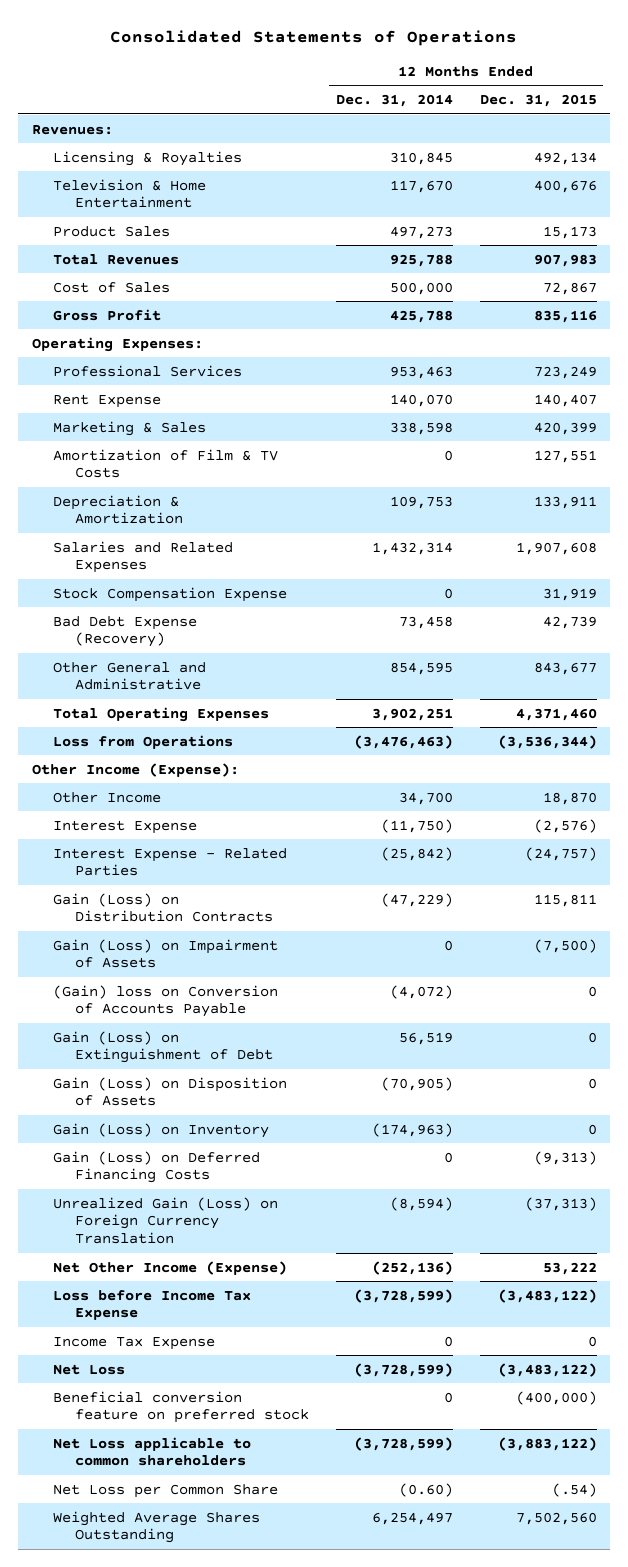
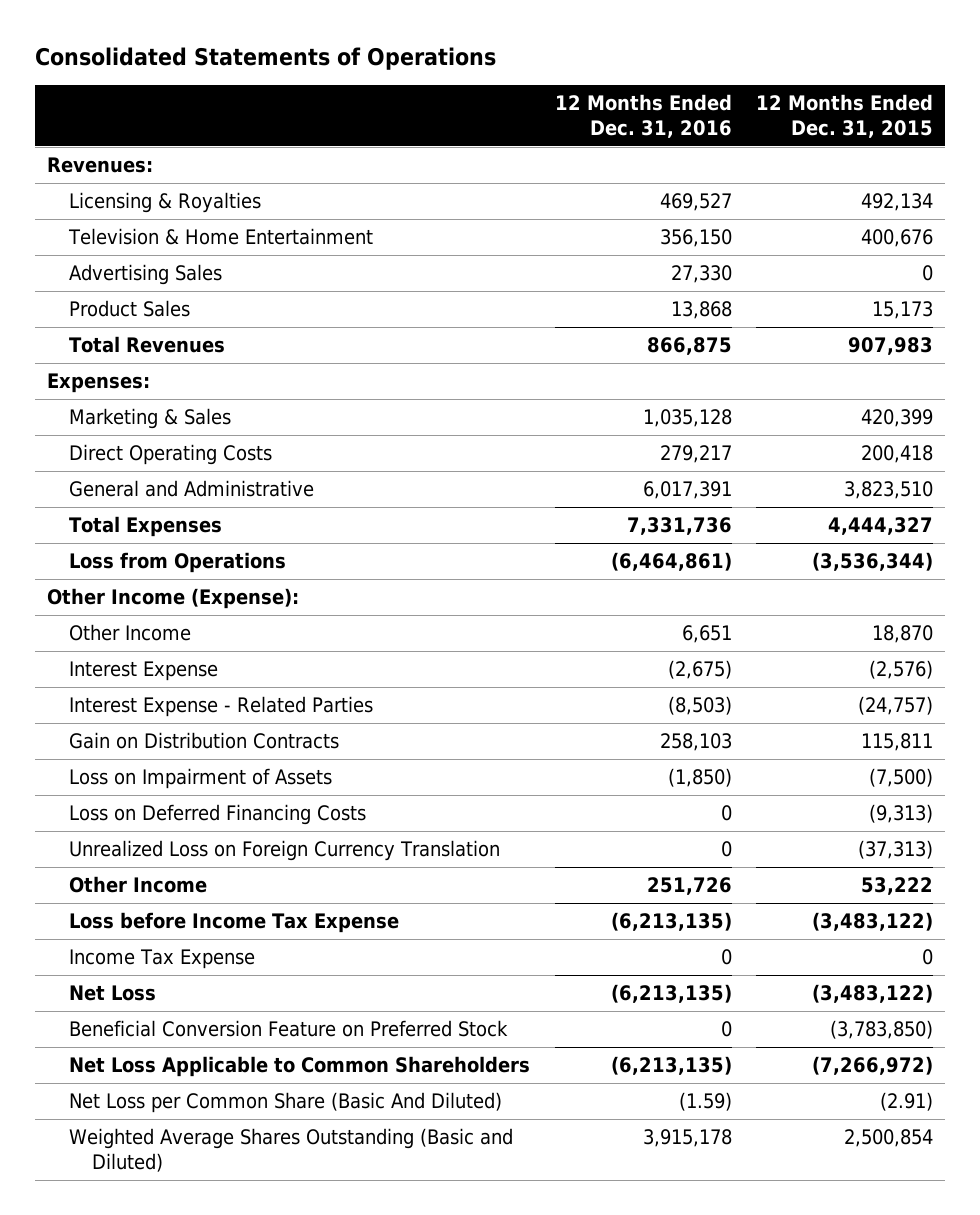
- | 12 Months Ended Dec. 31, 2014 | 12 Months Ended Dec. 31, 2015
+ | 12 Months Ended Dec. 31, 2016 | 12 Months Ended Dec. 31, 2015
+ Advertising Sales | 27,330 | 0
- Cost of Sales | 500,000 | 72,867
- Gross Profit | 425,788 | 835,116
- Operating Expenses:
- Professional Services | 953,463 | 723,249
- Rent Expense | 140,070 | 140,407
+ Expenses:
- Amortization of Film & TV Costs | 0 | 127,551
- Depreciation & Amortization | 109,753 | 133,911
- Salaries and Related Expenses | 1,432,314 | 1,907,608
- Stock Compensation Expense | 0 | 31,919
- Bad Debt Expense (Recovery) | 73,458 | 42,739
- Other General and Administrative | 854,595 | 843,677
- Total Operating Expenses | 3,902,251 | 4,371,460
+ Direct Operating Costs | 279,217 | 200,418
+ General and Administrative | 6,017,391 | 3,823,510
+ Total Expenses | 7,331,736 | 4,444,327
- Gain (Loss) on Distribution Contracts | (47,229) | 115,811
- Gain (Loss) on Impairment of Assets | 0 | (7,500)
- (Gain) loss on Conversion of Accounts Payable | (4,072) | 0
- Gain (Loss) on Extinguishment of Debt | 56,519 | 0
- Gain (Loss) on Disposition of Assets | (70,905) | 0
- Gain (Loss) on Inventory | (174,963) | 0
- Gain (Loss) on Deferred Financing Costs | 0 | (9,313)
- Unrealized Gain (Loss) on Foreign Currency Translation | (8,594) | (37,313)
- Net Other Income (Expense) | (252,136) | 53,222
+ Gain on Distribution Contracts | 258,103 | 115,811
+ Loss on Impairment of Assets | (1,850) | (7,500)
+ Loss on Deferred Financing Costs | 0 | (9,313)
+ Unrealized Loss on Foreign Currency Translation | 0 | (37,313)
+ Other Income | 251,726 | 53,222
- Beneficial conversion feature on preferred stock | 0 | (400,000)
- Net Loss applicable to common shareholders | (3,728,599) | (3,883,122)
- Net Loss per Common Share | (0.60) | (.54)
- Weighted Average Shares Outstanding | 6,254,497 | 7,502,560
+ Beneficial Conversion Feature on Preferred Stock | 0 | (3,783,850)
+ Net Loss Applicable to Common Shareholders | (6,213,135) | (7,266,972)
+ Net Loss per Common Share (Basic And Diluted) | (1.59) | (2.91)
+ Weighted Average Shares Outstanding (Basic and Diluted) | 3,915,178 | 2,500,854

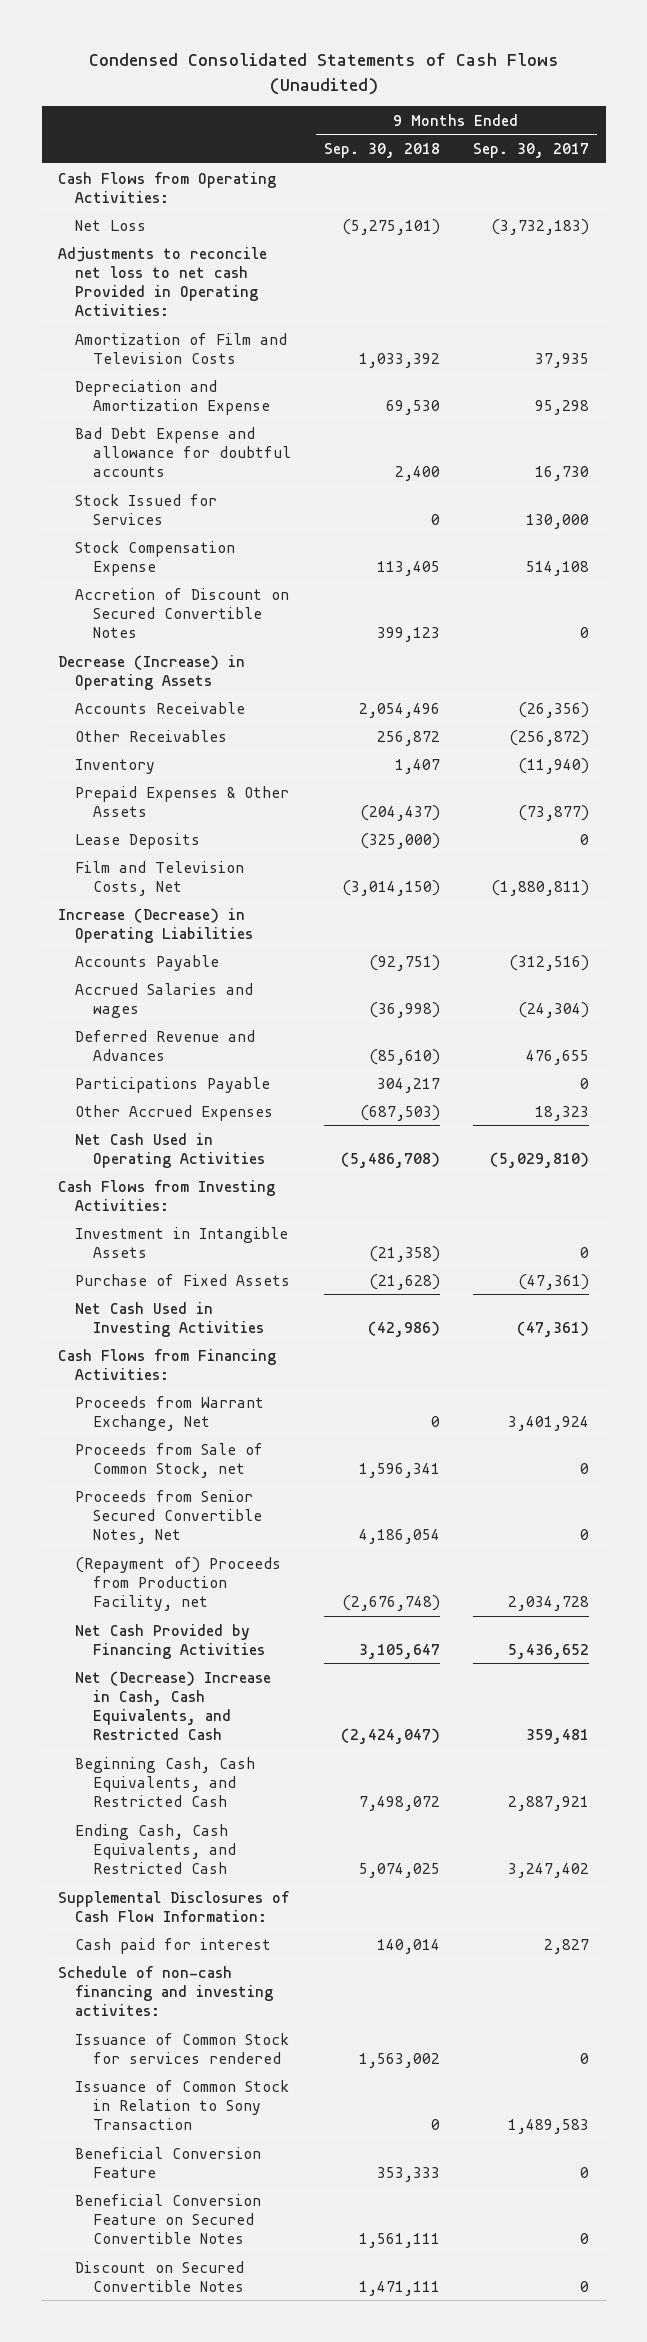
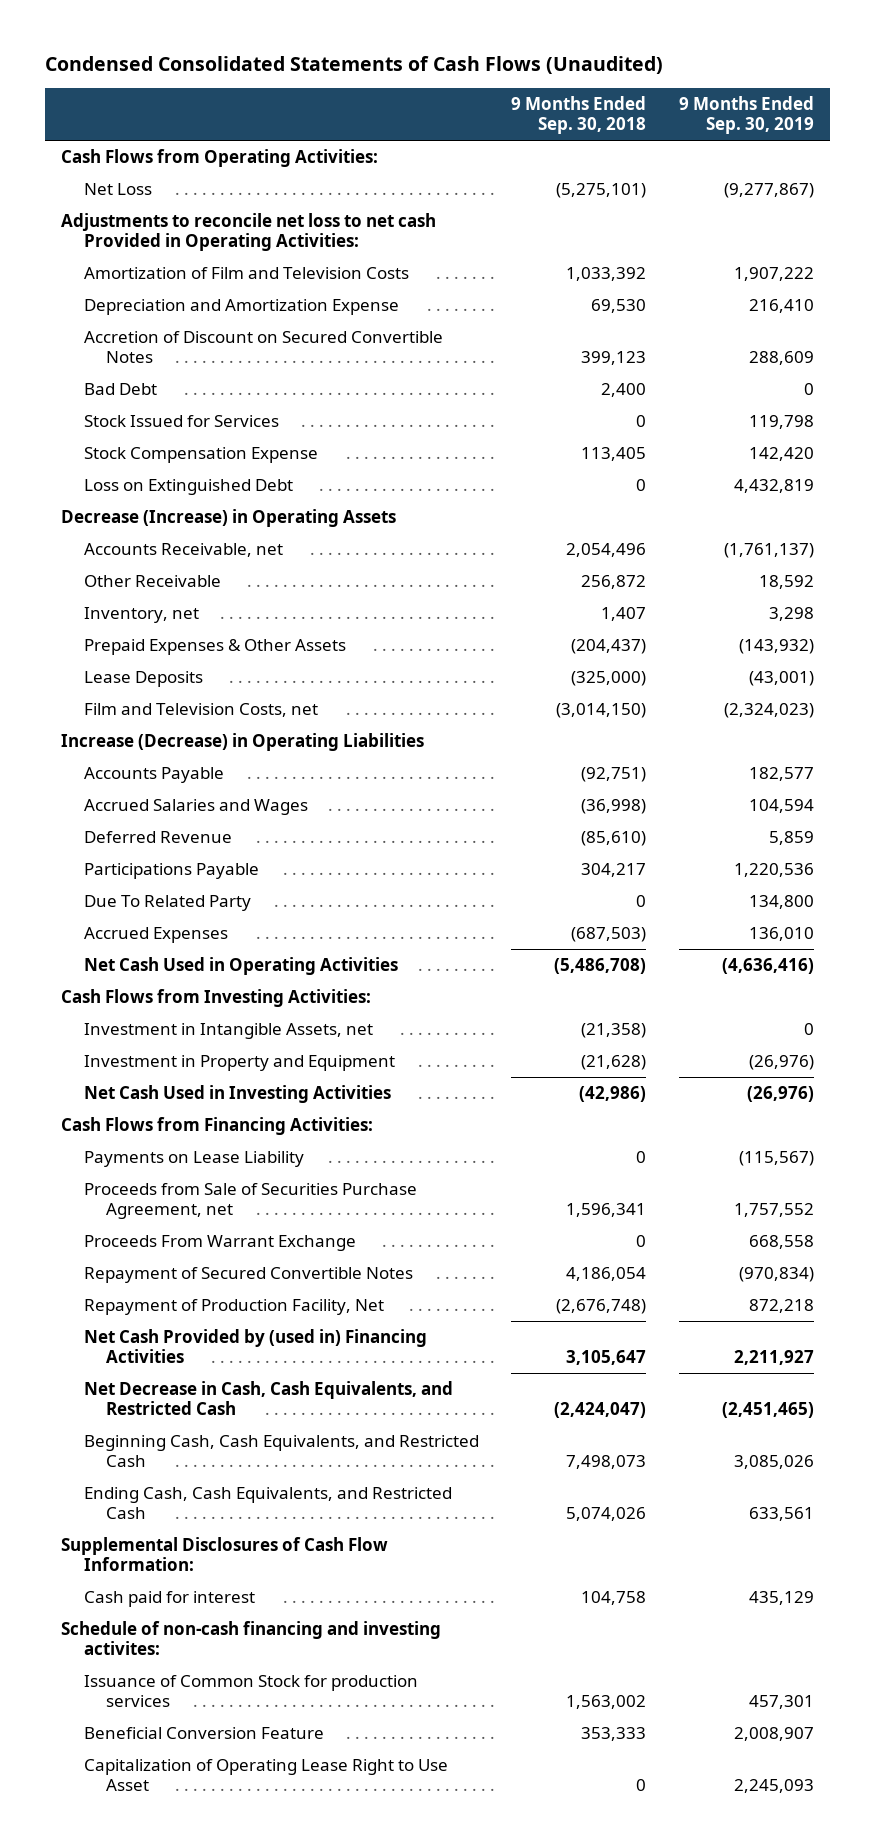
- | 9 Months Ended Sep. 30, 2018 | 9 Months Ended Sep. 30, 2017
+ | 9 Months Ended Sep. 30, 2018 | 9 Months Ended Sep. 30, 2019
- Bad Debt Expense and allowance for doubtful accounts | 2,400 | 16,730
moved up: Accretion of Discount on Secured Convertible Notes | 399,123 | 288,609
+ Bad Debt | 2,400 | 0
+ Loss on Extinguished Debt | 0 | 4,432,819
- Accounts Receivable | 2,054,496 | (26,356)
- Other Receivables | 256,872 | (256,872)
- Inventory | 1,407 | (11,940)
+ Accounts Receivable, net | 2,054,496 | (1,761,137)
+ Other Receivable | 256,872 | 18,592
+ Inventory, net | 1,407 | 3,298
- Film and Television Costs, Net | (3,014,150) | (1,880,811)
+ Film and Television Costs, net | (3,014,150) | (2,324,023)
- Accrued Salaries and wages | (36,998) | (24,304)
- Deferred Revenue and Advances | (85,610) | 476,655
+ Accrued Salaries and Wages | (36,998) | 104,594
+ Deferred Revenue | (85,610) | 5,859
- Other Accrued Expenses | (687,503) | 18,323
+ Due To Related Party | 0 | 134,800
+ Accrued Expenses | (687,503) | 136,010
- Investment in Intangible Assets | (21,358) | 0
- Purchase of Fixed Assets | (21,628) | (47,361)
+ Investment in Intangible Assets, net | (21,358) | 0
+ Investment in Property and Equipment | (21,628) | (26,976)
- Proceeds from Warrant Exchange, Net | 0 | 3,401,924
- Proceeds from Sale of Common Stock, net | 1,596,341 | 0
- Proceeds from Senior Secured Convertible Notes, Net | 4,186,054 | 0
- (Repayment of) Proceeds from Production Facility, net | (2,676,748) | 2,034,728
- Net Cash Provided by Financing Activities | 3,105,647 | 5,436,652
- Net (Decrease) Increase in Cash, Cash Equivalents, and Restricted Cash | (2,424,047) | 359,481
- Beginning Cash, Cash Equivalents, and Restricted Cash | 7,498,072 | 2,887,921
- Ending Cash, Cash Equivalents, and Restricted Cash | 5,074,025 | 3,247,402
+ Payments on Lease Liability | 0 | (115,567)
+ Proceeds from Sale of Securities Purchase Agreement, net | 1,596,341 | 1,757,552
+ Proceeds From Warrant Exchange | 0 | 668,558
+ Repayment of Secured Convertible Notes | 4,186,054 | (970,834)
+ Repayment of Production Facility, Net | (2,676,748) | 872,218
+ Net Cash Provided by (used in) Financing Activities | 3,105,647 | 2,211,927
+ Net Decrease in Cash, Cash Equivalents, and Restricted Cash | (2,424,047) | (2,451,465)
+ Beginning Cash, Cash Equivalents, and Restricted Cash | 7,498,073 | 3,085,026
+ Ending Cash, Cash Equivalents, and Restricted Cash | 5,074,026 | 633,561
- Cash paid for interest | 140,014 | 2,827
+ Cash paid for interest | 104,758 | 435,129
- Issuance of Common Stock for services rendered | 1,563,002 | 0
- Issuance of Common Stock in Relation to Sony Transaction | 0 | 1,489,583
+ Issuance of Common Stock for production services | 1,563,002 | 457,301
- Beneficial Conversion Feature on Secured Convertible Notes | 1,561,111 | 0
- Discount on Secured Convertible Notes | 1,471,111 | 0
+ Capitalization of Operating Lease Right to Use Asset | 0 | 2,245,093

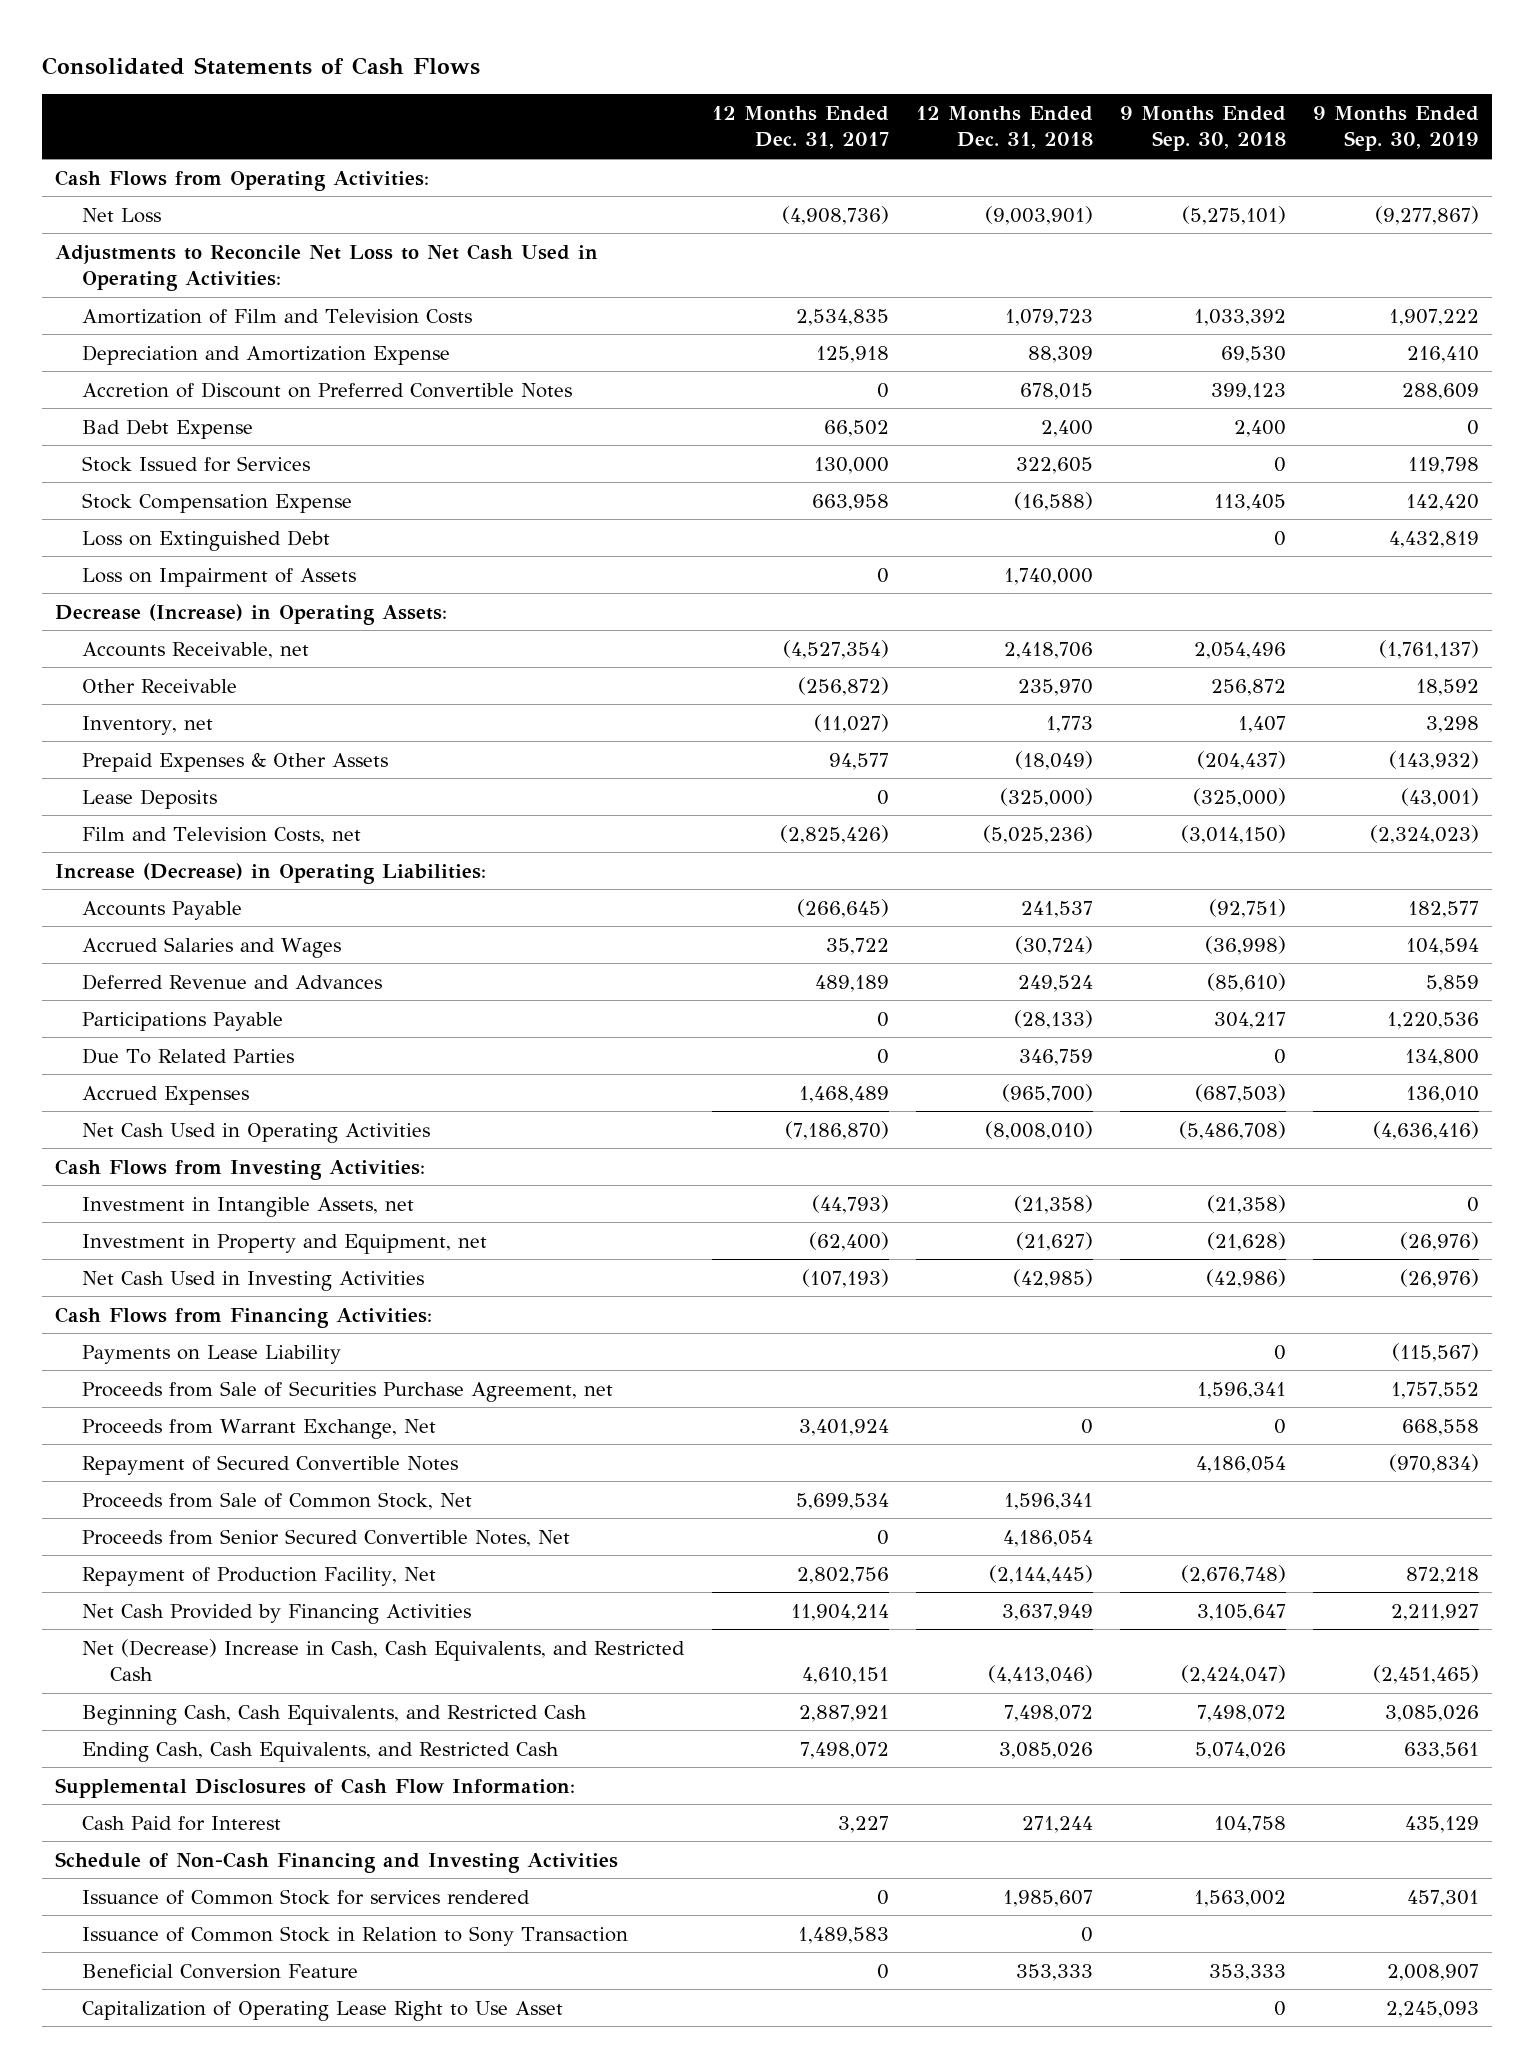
- Condensed Consolidated Statements of Cash Flows (Unaudited)
+ Consolidated Statements of Cash Flows
- | 9 Months Ended Sep. 30, 2018 | 9 Months Ended Sep. 30, 2019
+ | 12 Months Ended Dec. 31, 2017 | 12 Months Ended Dec. 31, 2018 | 9 Months Ended Sep. 30, 2018 | 9 Months Ended Sep. 30, 2019
- Adjustments to reconcile net loss to net cash Provided in Operating Activities:
+ Adjustments to Reconcile Net Loss to Net Cash Used in Operating Activities:
- Accretion of Discount on Secured Convertible Notes | 399,123 | 288,609
- Bad Debt | 2,400 | 0
+ Accretion of Discount on Preferred Convertible Notes | 0 | 678,015 | 399,123 | 288,609
+ Bad Debt Expense | 66,502 | 2,400 | 2,400 | 0
- Decrease (Increase) in Operating Assets
+ Loss on Impairment of Assets | 0 | 1,740,000 | |
+ Decrease (Increase) in Operating Assets:
- Increase (Decrease) in Operating Liabilities
+ Increase (Decrease) in Operating Liabilities:
- Deferred Revenue | (85,610) | 5,859
+ Deferred Revenue and Advances | 489,189 | 249,524 | (85,610) | 5,859
- Due To Related Party | 0 | 134,800
+ Due To Related Parties | 0 | 346,759 | 0 | 134,800
- Investment in Property and Equipment | (21,628) | (26,976)
+ Investment in Property and Equipment, net | (62,400) | (21,627) | (21,628) | (26,976)
- Proceeds From Warrant Exchange | 0 | 668,558
+ Proceeds from Warrant Exchange, Net | 3,401,924 | 0 | 0 | 668,558
+ Proceeds from Sale of Common Stock, Net | 5,699,534 | 1,596,341 | |
+ Proceeds from Senior Secured Convertible Notes, Net | 0 | 4,186,054 | |
- Net Cash Provided by (used in) Financing Activities | 3,105,647 | 2,211,927
- Net Decrease in Cash, Cash Equivalents, and Restricted Cash | (2,424,047) | (2,451,465)
- Beginning Cash, Cash Equivalents, and Restricted Cash | 7,498,073 | 3,085,026
+ Net Cash Provided by Financing Activities | 11,904,214 | 3,637,949 | 3,105,647 | 2,211,927
+ Net (Decrease) Increase in Cash, Cash Equivalents, and Restricted Cash | 4,610,151 | (4,413,046) | (2,424,047) | (2,451,465)
+ Beginning Cash, Cash Equivalents, and Restricted Cash | 2,887,921 | 7,498,072 | 7,498,072 | 3,085,026
- Cash paid for interest | 104,758 | 435,129
- Schedule of non-cash financing and investing activites:
- Issuance of Common Stock for production services | 1,563,002 | 457,301
+ Cash Paid for Interest | 3,227 | 271,244 | 104,758 | 435,129
+ Schedule of Non-Cash Financing and Investing Activities
+ Issuance of Common Stock for services rendered | 0 | 1,985,607 | 1,563,002 | 457,301
+ Issuance of Common Stock in Relation to Sony Transaction | 1,489,583 | 0 | |

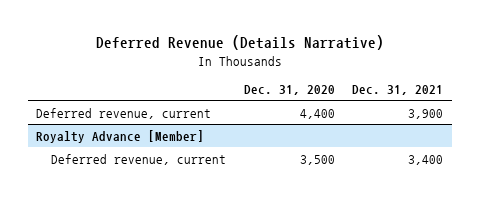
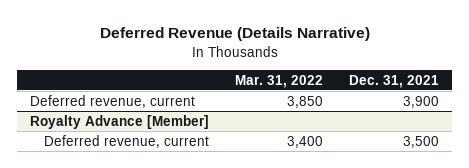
- | Dec. 31, 2020 | Dec. 31, 2021
+ | Mar. 31, 2022 | Dec. 31, 2021
@ Royalty Advance [Member]
- Deferred revenue, current | 3,500 | 3,400
+ Deferred revenue, current | 3,400 | 3,500

